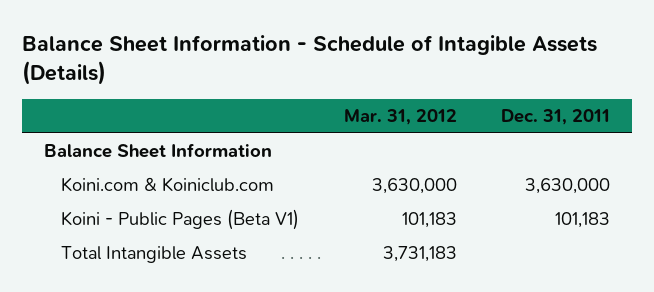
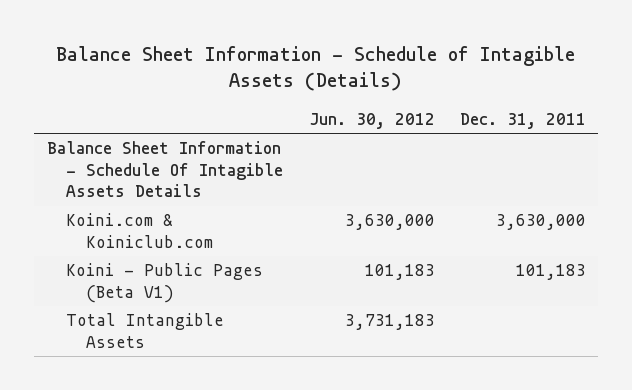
- | Mar. 31, 2012 | Dec. 31, 2011
+ | Jun. 30, 2012 | Dec. 31, 2011
- Balance Sheet Information
+ Balance Sheet Information - Schedule Of Intagible Assets Details

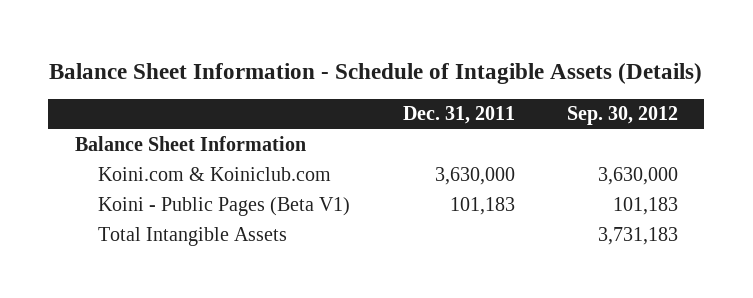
- | Jun. 30, 2012 | Dec. 31, 2011
+ | Dec. 31, 2011 | Sep. 30, 2012
- Balance Sheet Information - Schedule Of Intagible Assets Details
+ Balance Sheet Information

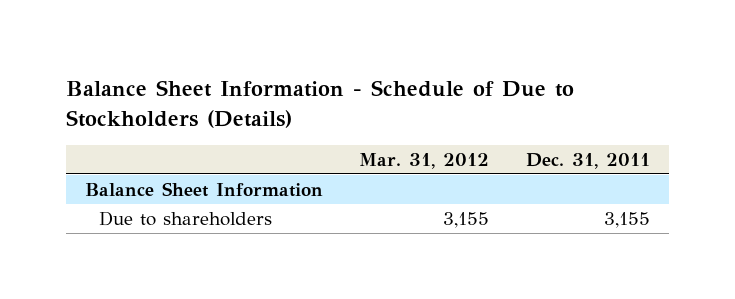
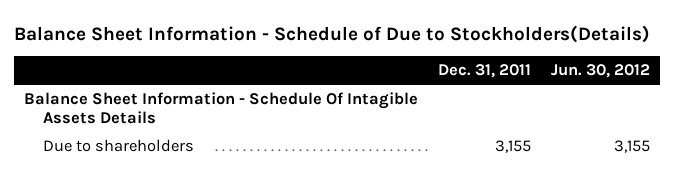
- Balance Sheet Information - Schedule of Due to Stockholders (Details)
+ Balance Sheet Information - Schedule of Due to Stockholders(Details)
- | Mar. 31, 2012 | Dec. 31, 2011
+ | Dec. 31, 2011 | Jun. 30, 2012
- Balance Sheet Information
+ Balance Sheet Information - Schedule Of Intagible Assets Details

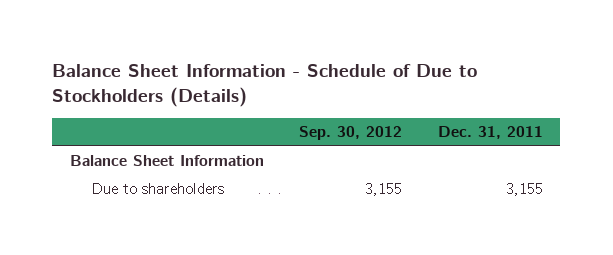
- Balance Sheet Information - Schedule of Due to Stockholders(Details)
+ Balance Sheet Information - Schedule of Due to Stockholders (Details)
- | Dec. 31, 2011 | Jun. 30, 2012
+ | Sep. 30, 2012 | Dec. 31, 2011
- Balance Sheet Information - Schedule Of Intagible Assets Details
+ Balance Sheet Information

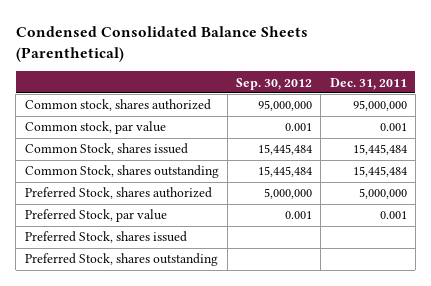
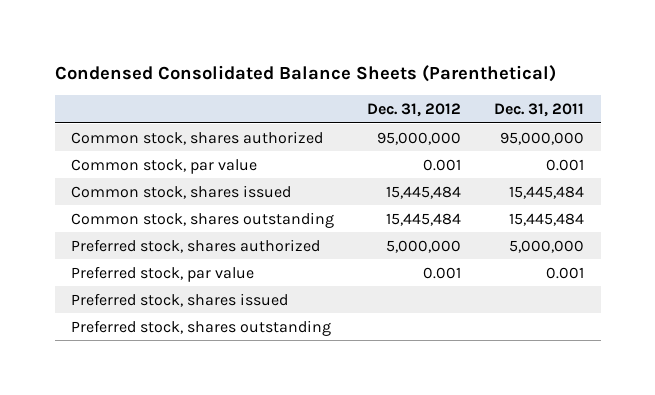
- | Sep. 30, 2012 | Dec. 31, 2011
+ | Dec. 31, 2012 | Dec. 31, 2011
- Common Stock, shares issued | 15,445,484 | 15,445,484
- Common Stock, shares outstanding | 15,445,484 | 15,445,484
- Preferred Stock, shares authorized | 5,000,000 | 5,000,000
- Preferred Stock, par value | 0.001 | 0.001
- Preferred Stock, shares issued
- Preferred Stock, shares outstanding
+ Common stock, shares issued | 15,445,484 | 15,445,484
+ Common stock, shares outstanding | 15,445,484 | 15,445,484
+ Preferred stock, shares authorized | 5,000,000 | 5,000,000
+ Preferred stock, par value | 0.001 | 0.001
+ Preferred stock, shares issued
+ Preferred stock, shares outstanding

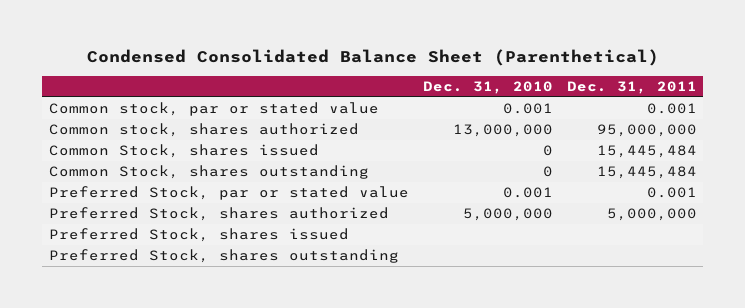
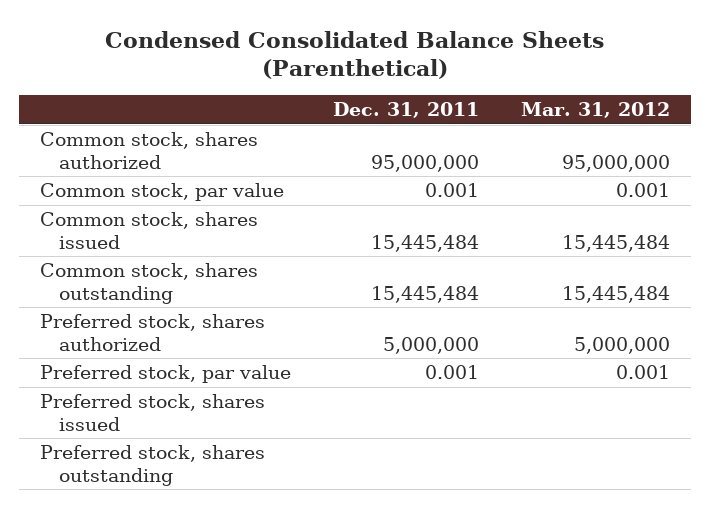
- Condensed Consolidated Balance Sheet (Parenthetical)
+ Condensed Consolidated Balance Sheets (Parenthetical)
- | Dec. 31, 2010 | Dec. 31, 2011
+ | Dec. 31, 2011 | Mar. 31, 2012
- Common stock, par or stated value | 0.001 | 0.001
- Common Stock, shares issued | 0 | 15,445,484
- Common Stock, shares outstanding | 0 | 15,445,484
- Preferred Stock, par or stated value | 0.001 | 0.001
- Preferred Stock, shares authorized | 5,000,000 | 5,000,000
- Preferred Stock, shares issued
- Preferred Stock, shares outstanding
+ Common stock, par value | 0.001 | 0.001
+ Common stock, shares issued | 15,445,484 | 15,445,484
+ Common stock, shares outstanding | 15,445,484 | 15,445,484
+ Preferred stock, shares authorized | 5,000,000 | 5,000,000
+ Preferred stock, par value | 0.001 | 0.001
+ Preferred stock, shares issued
+ Preferred stock, shares outstanding

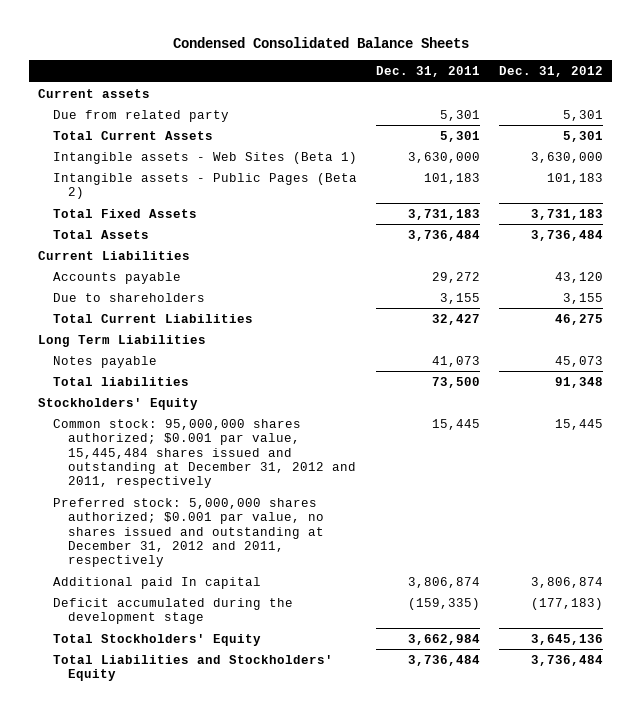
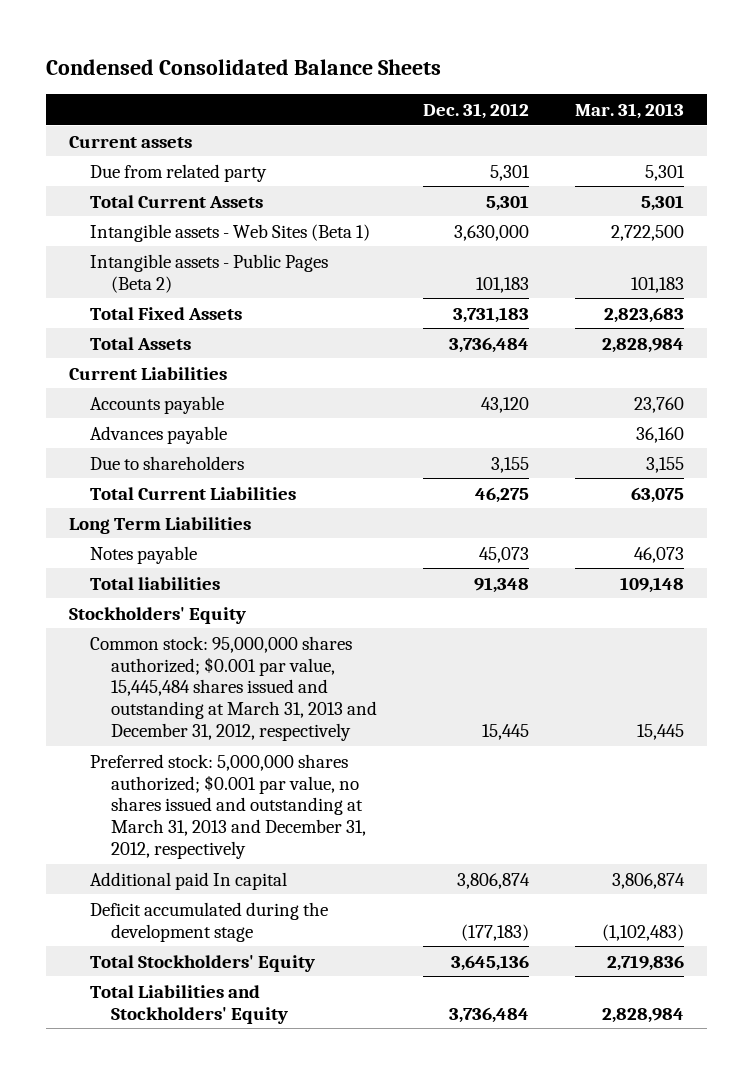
- | Dec. 31, 2011 | Dec. 31, 2012
+ | Dec. 31, 2012 | Mar. 31, 2013
+ Advances payable | | 36,160
- Common stock: 95,000,000 shares authorized; $0.001 par value, 15,445,484 shares issued and outstanding at December 31, 2012 and 2011, respectively | 15,445 | 15,445
- Preferred stock: 5,000,000 shares authorized; $0.001 par value, no shares issued and outstanding at December 31, 2012 and 2011, respectively
+ Common stock: 95,000,000 shares authorized; $0.001 par value, 15,445,484 shares issued and outstanding at March 31, 2013 and December 31, 2012, respectively | 15,445 | 15,445
+ Preferred stock: 5,000,000 shares authorized; $0.001 par value, no shares issued and outstanding at March 31, 2013 and December 31, 2012, respectively

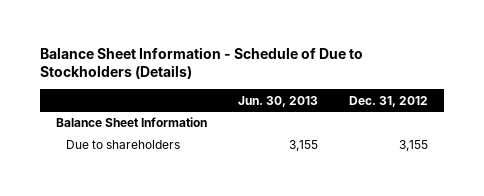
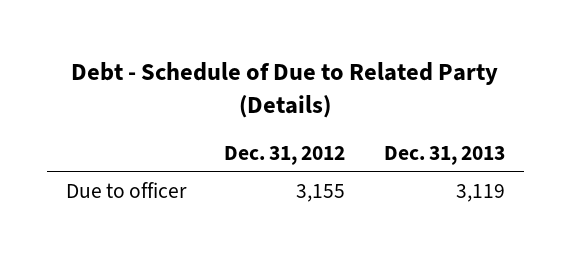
- Balance Sheet Information - Schedule of Due to Stockholders (Details)
+ Debt - Schedule of Due to Related Party (Details)
- | Jun. 30, 2013 | Dec. 31, 2012
+ | Dec. 31, 2012 | Dec. 31, 2013
- Balance Sheet Information
- Due to shareholders | 3,155 | 3,155
+ Due to officer | 3,155 | 3,119

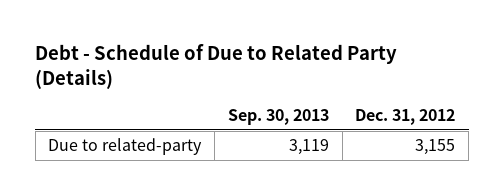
- | Dec. 31, 2012 | Dec. 31, 2013
+ | Sep. 30, 2013 | Dec. 31, 2012
- Due to officer | 3,155 | 3,119
+ Due to related-party | 3,119 | 3,155

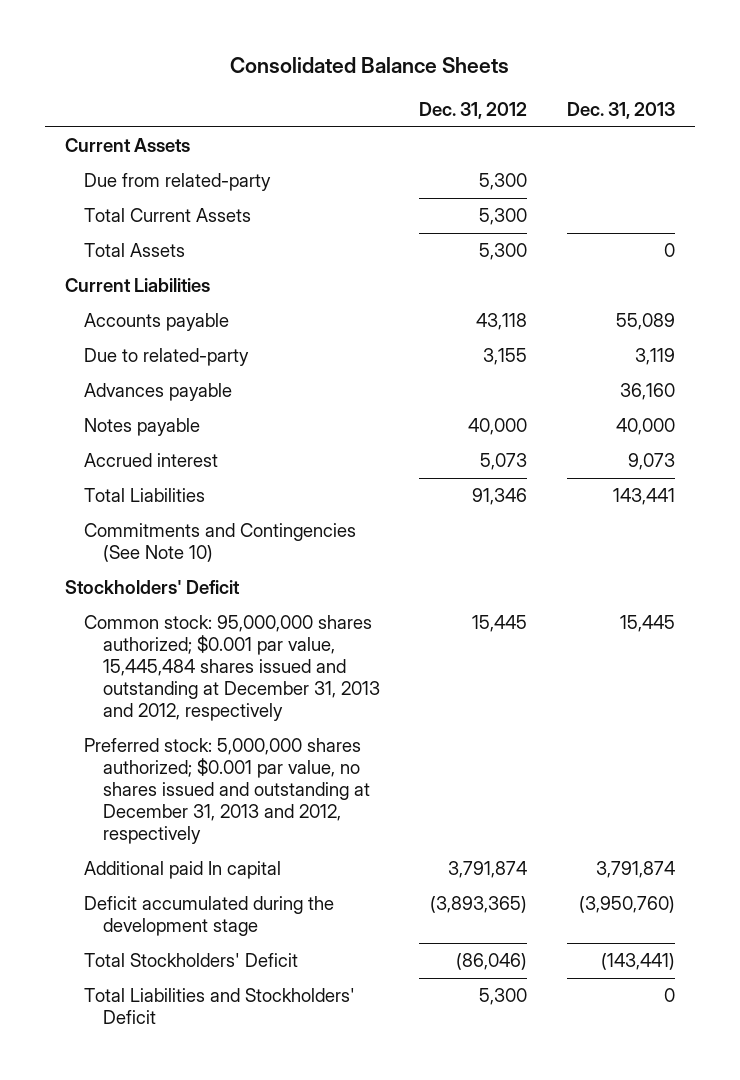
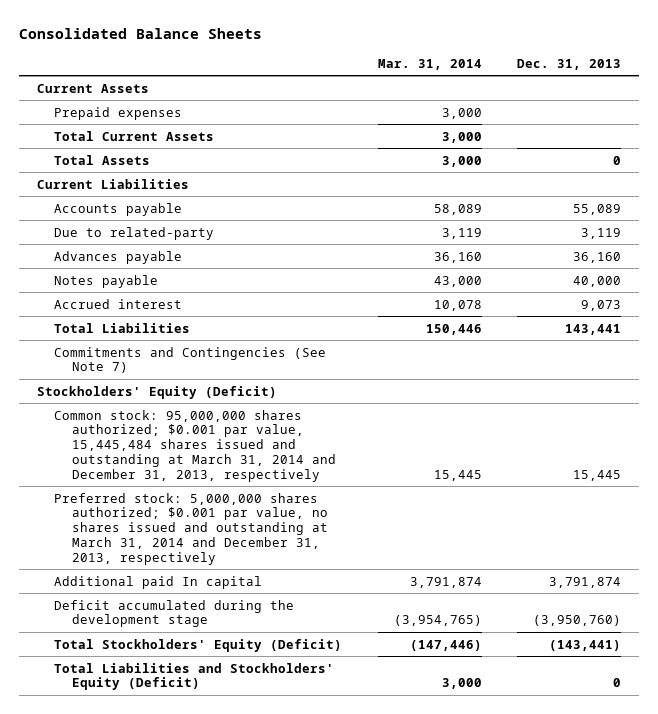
- | Dec. 31, 2012 | Dec. 31, 2013
+ | Mar. 31, 2014 | Dec. 31, 2013
- Due from related-party | 5,300 |
+ Prepaid expenses | 3,000 |
- Commitments and Contingencies (See Note 10)
- Stockholders' Deficit
- Common stock: 95,000,000 shares authorized; $0.001 par value, 15,445,484 shares issued and outstanding at December 31, 2013 and 2012, respectively | 15,445 | 15,445
- Preferred stock: 5,000,000 shares authorized; $0.001 par value, no shares issued and outstanding at December 31, 2013 and 2012, respectively
+ Commitments and Contingencies (See Note 7)
+ Stockholders' Equity (Deficit)
+ Common stock: 95,000,000 shares authorized; $0.001 par value, 15,445,484 shares issued and outstanding at March 31, 2014 and December 31, 2013, respectively | 15,445 | 15,445
+ Preferred stock: 5,000,000 shares authorized; $0.001 par value, no shares issued and outstanding at March 31, 2014 and December 31, 2013, respectively
- Total Stockholders' Deficit | (86,046) | (143,441)
- Total Liabilities and Stockholders' Deficit | 5,300 | 0
+ Total Stockholders' Equity (Deficit) | (147,446) | (143,441)
+ Total Liabilities and Stockholders' Equity (Deficit) | 3,000 | 0

